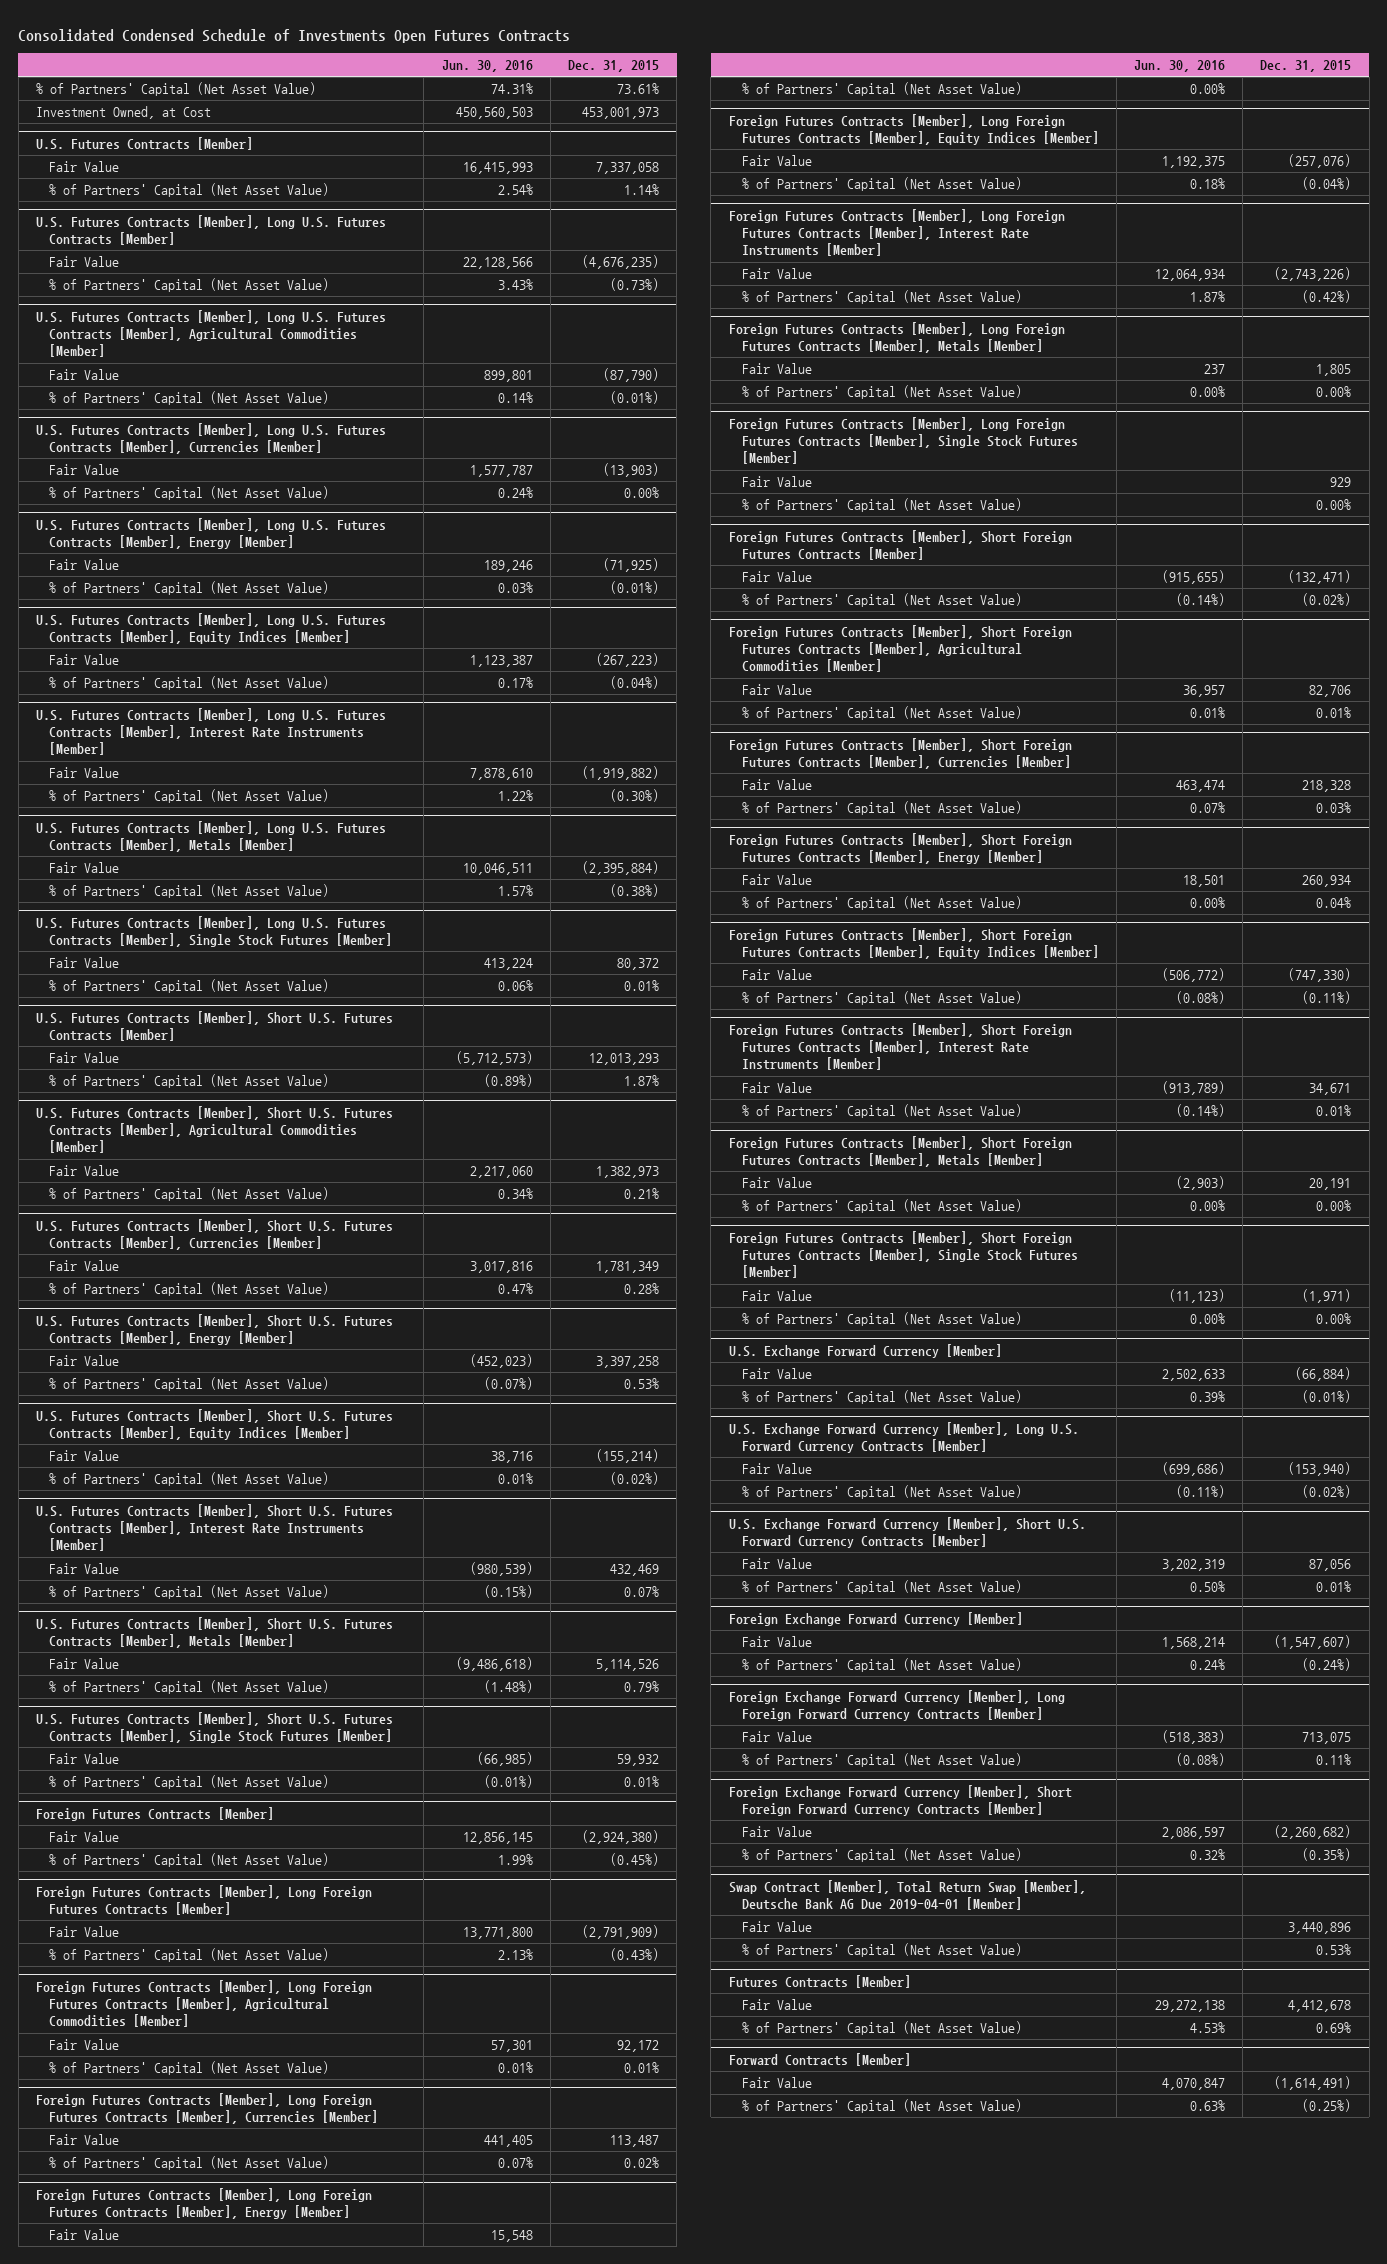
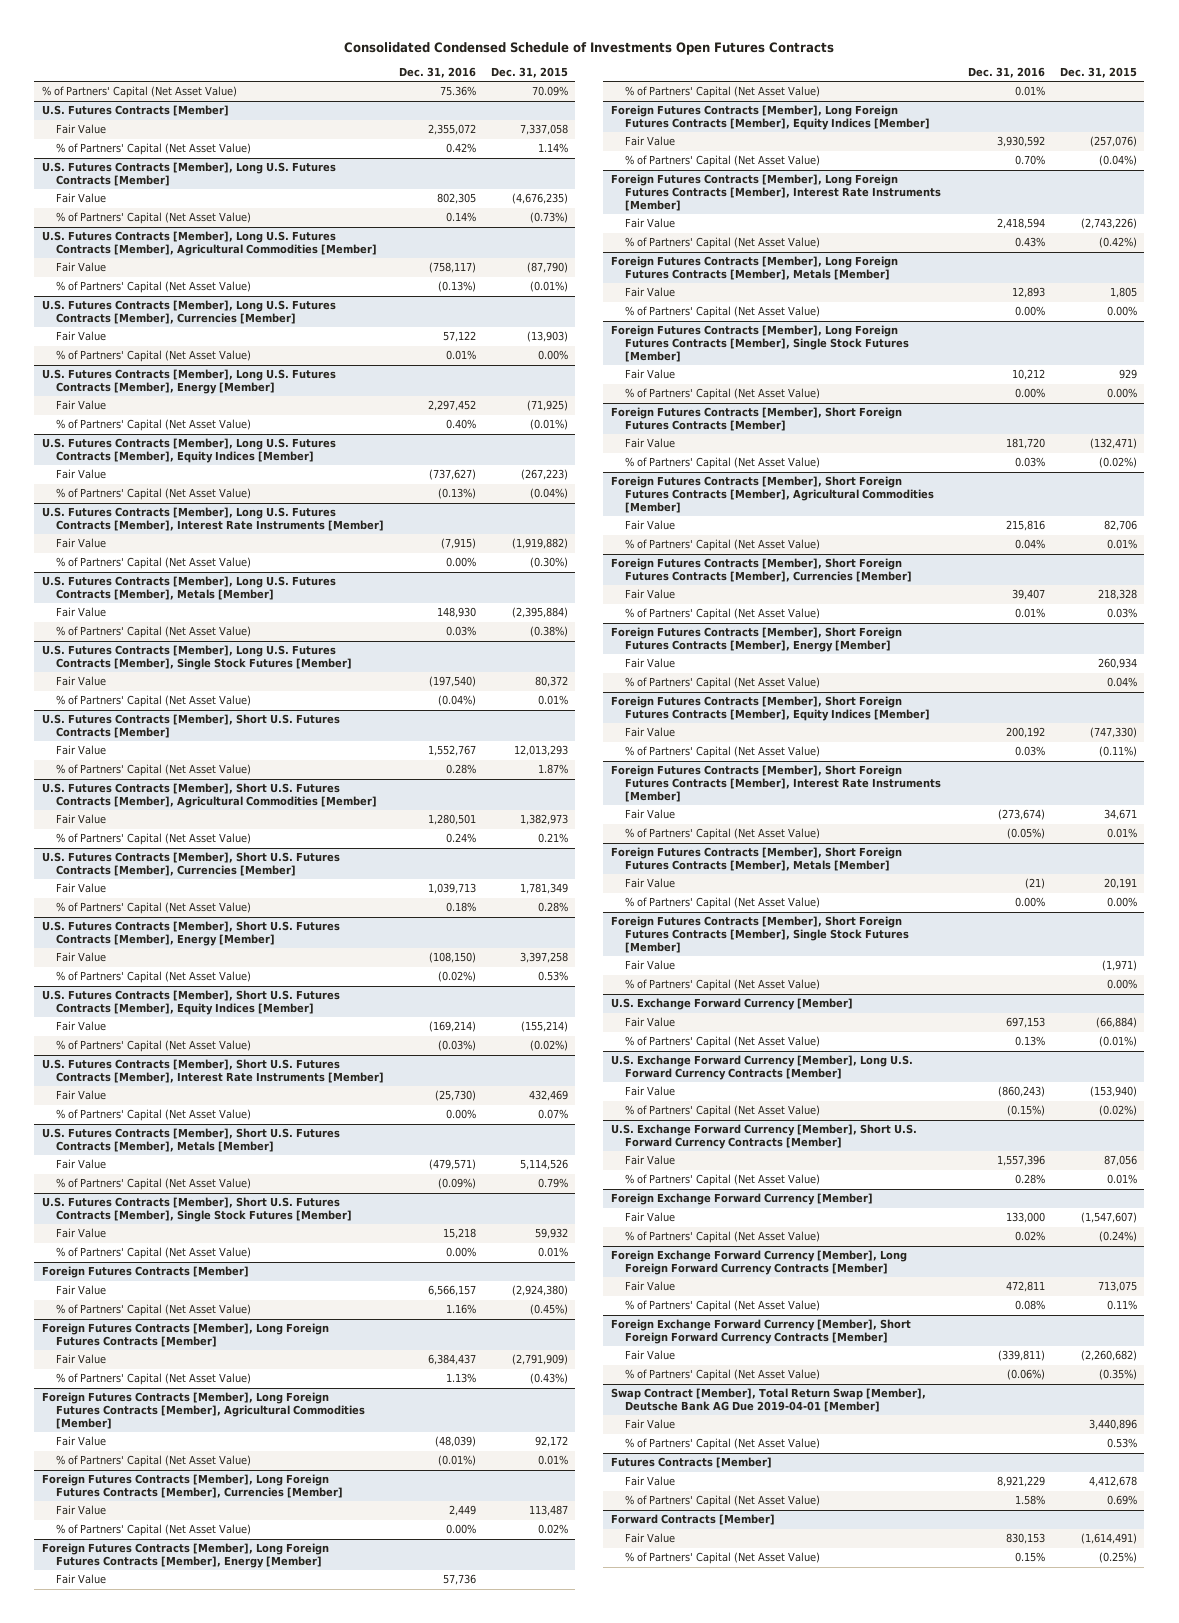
- | Jun. 30, 2016 | Dec. 31, 2015
+ | Dec. 31, 2016 | Dec. 31, 2015
- % of Partners' Capital (Net Asset Value) | 74.31% | 73.61%
- Investment Owned, at Cost | 450,560,503 | 453,001,973
+ % of Partners' Capital (Net Asset Value) | 75.36% | 70.09%

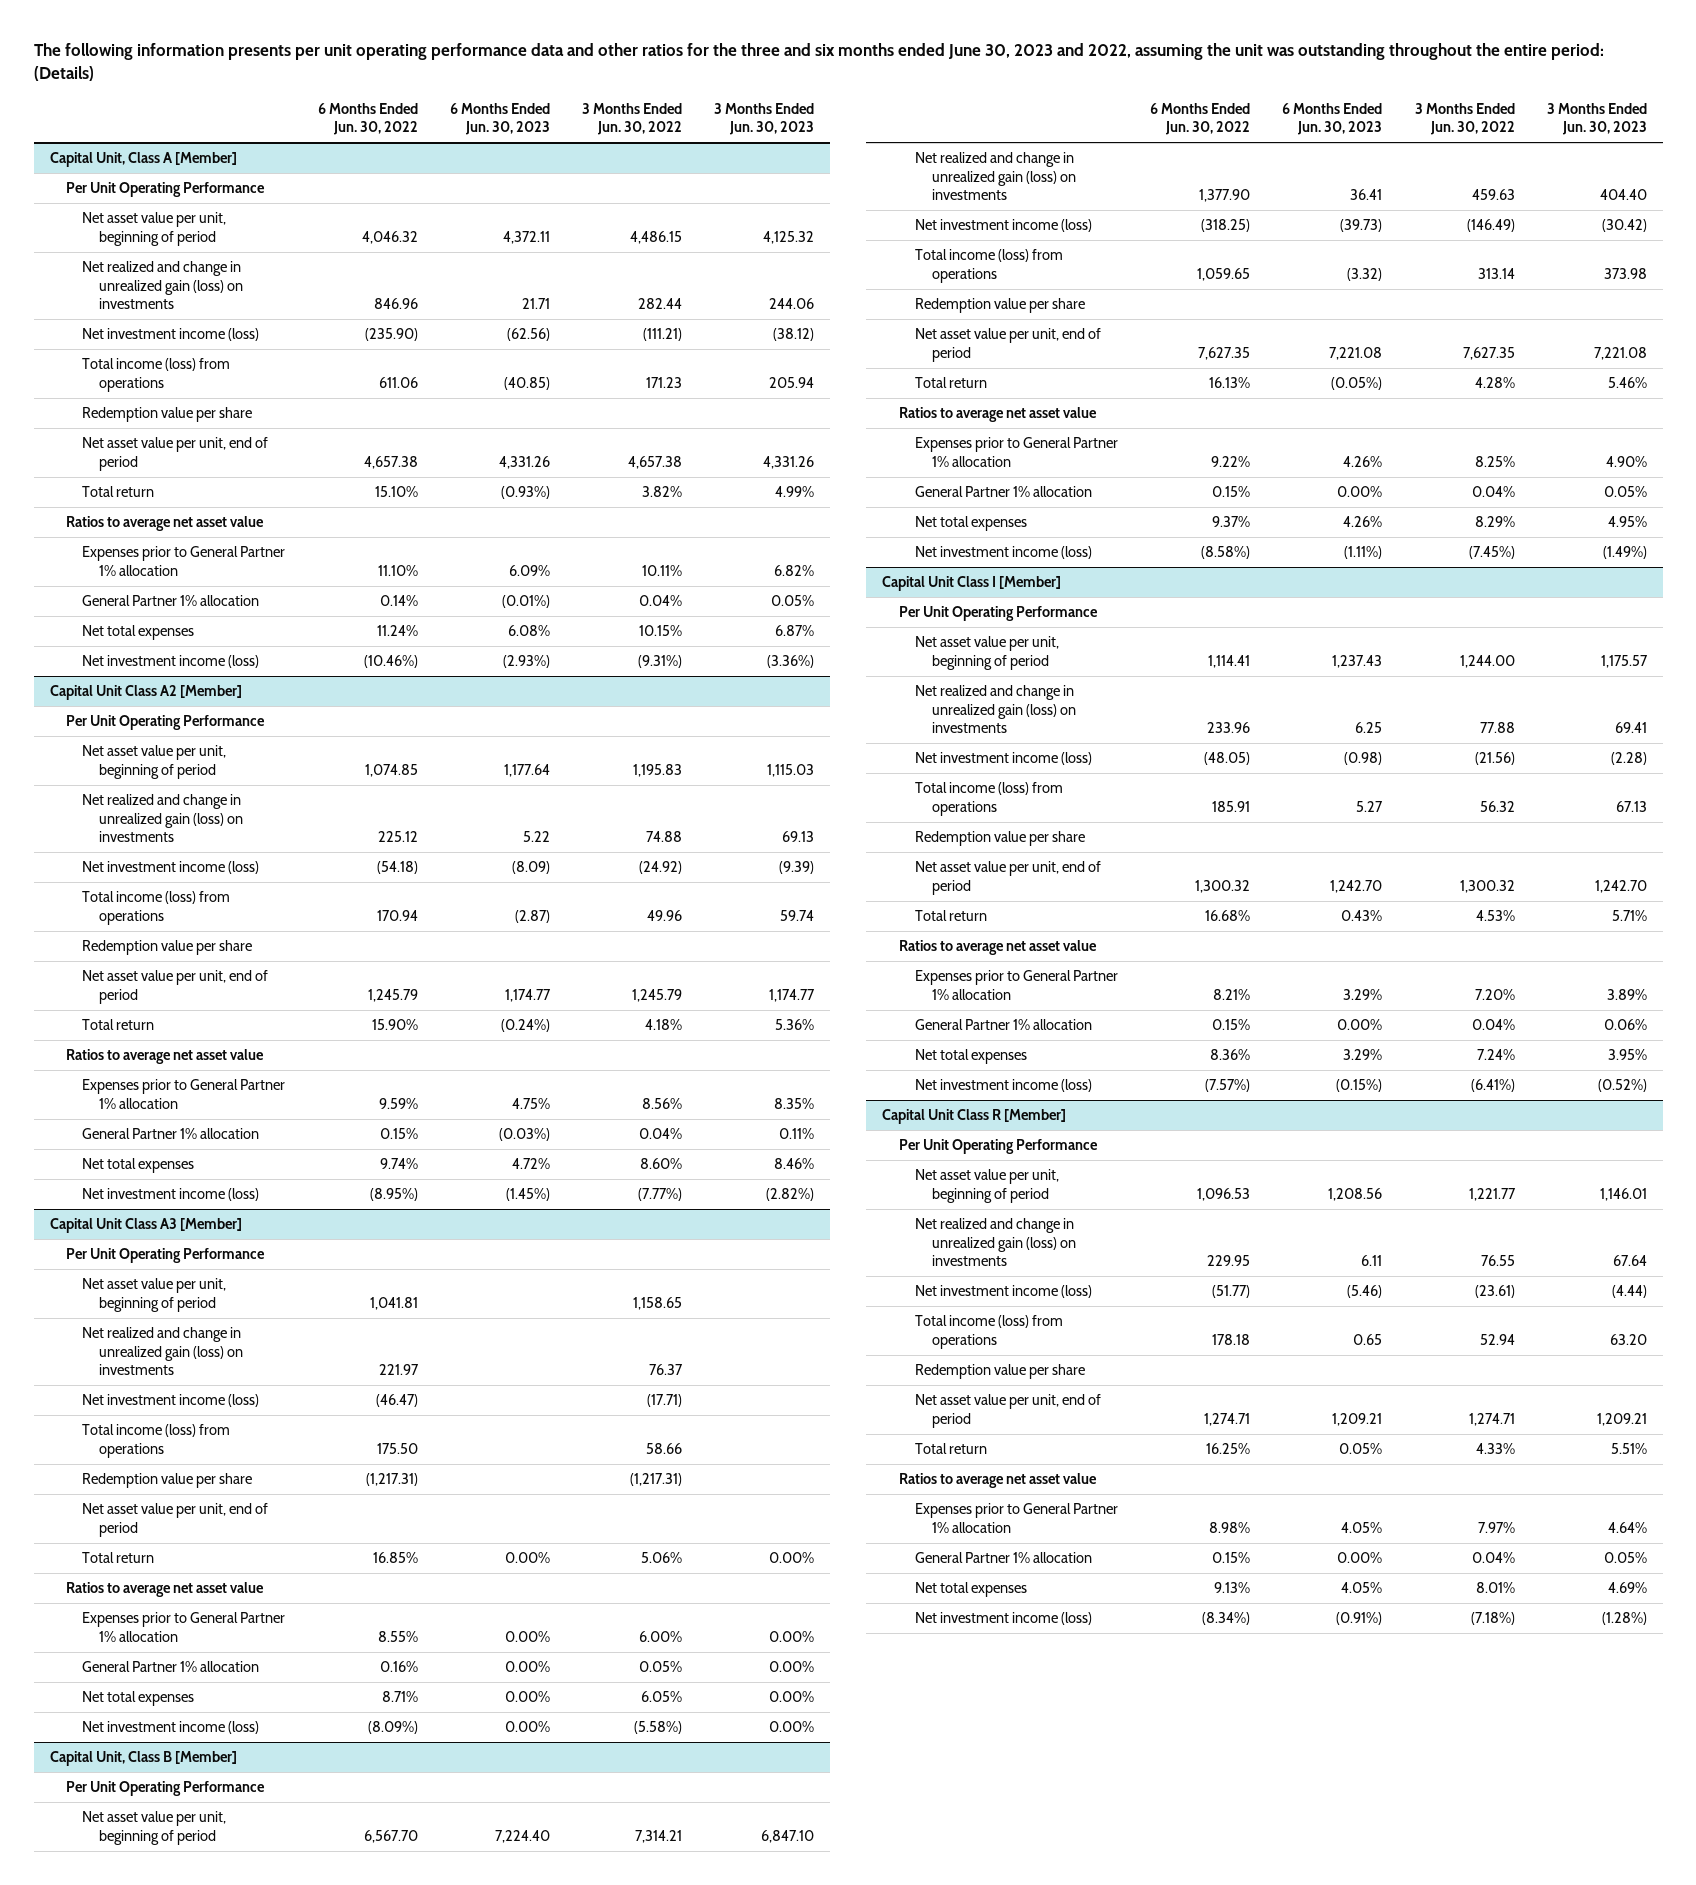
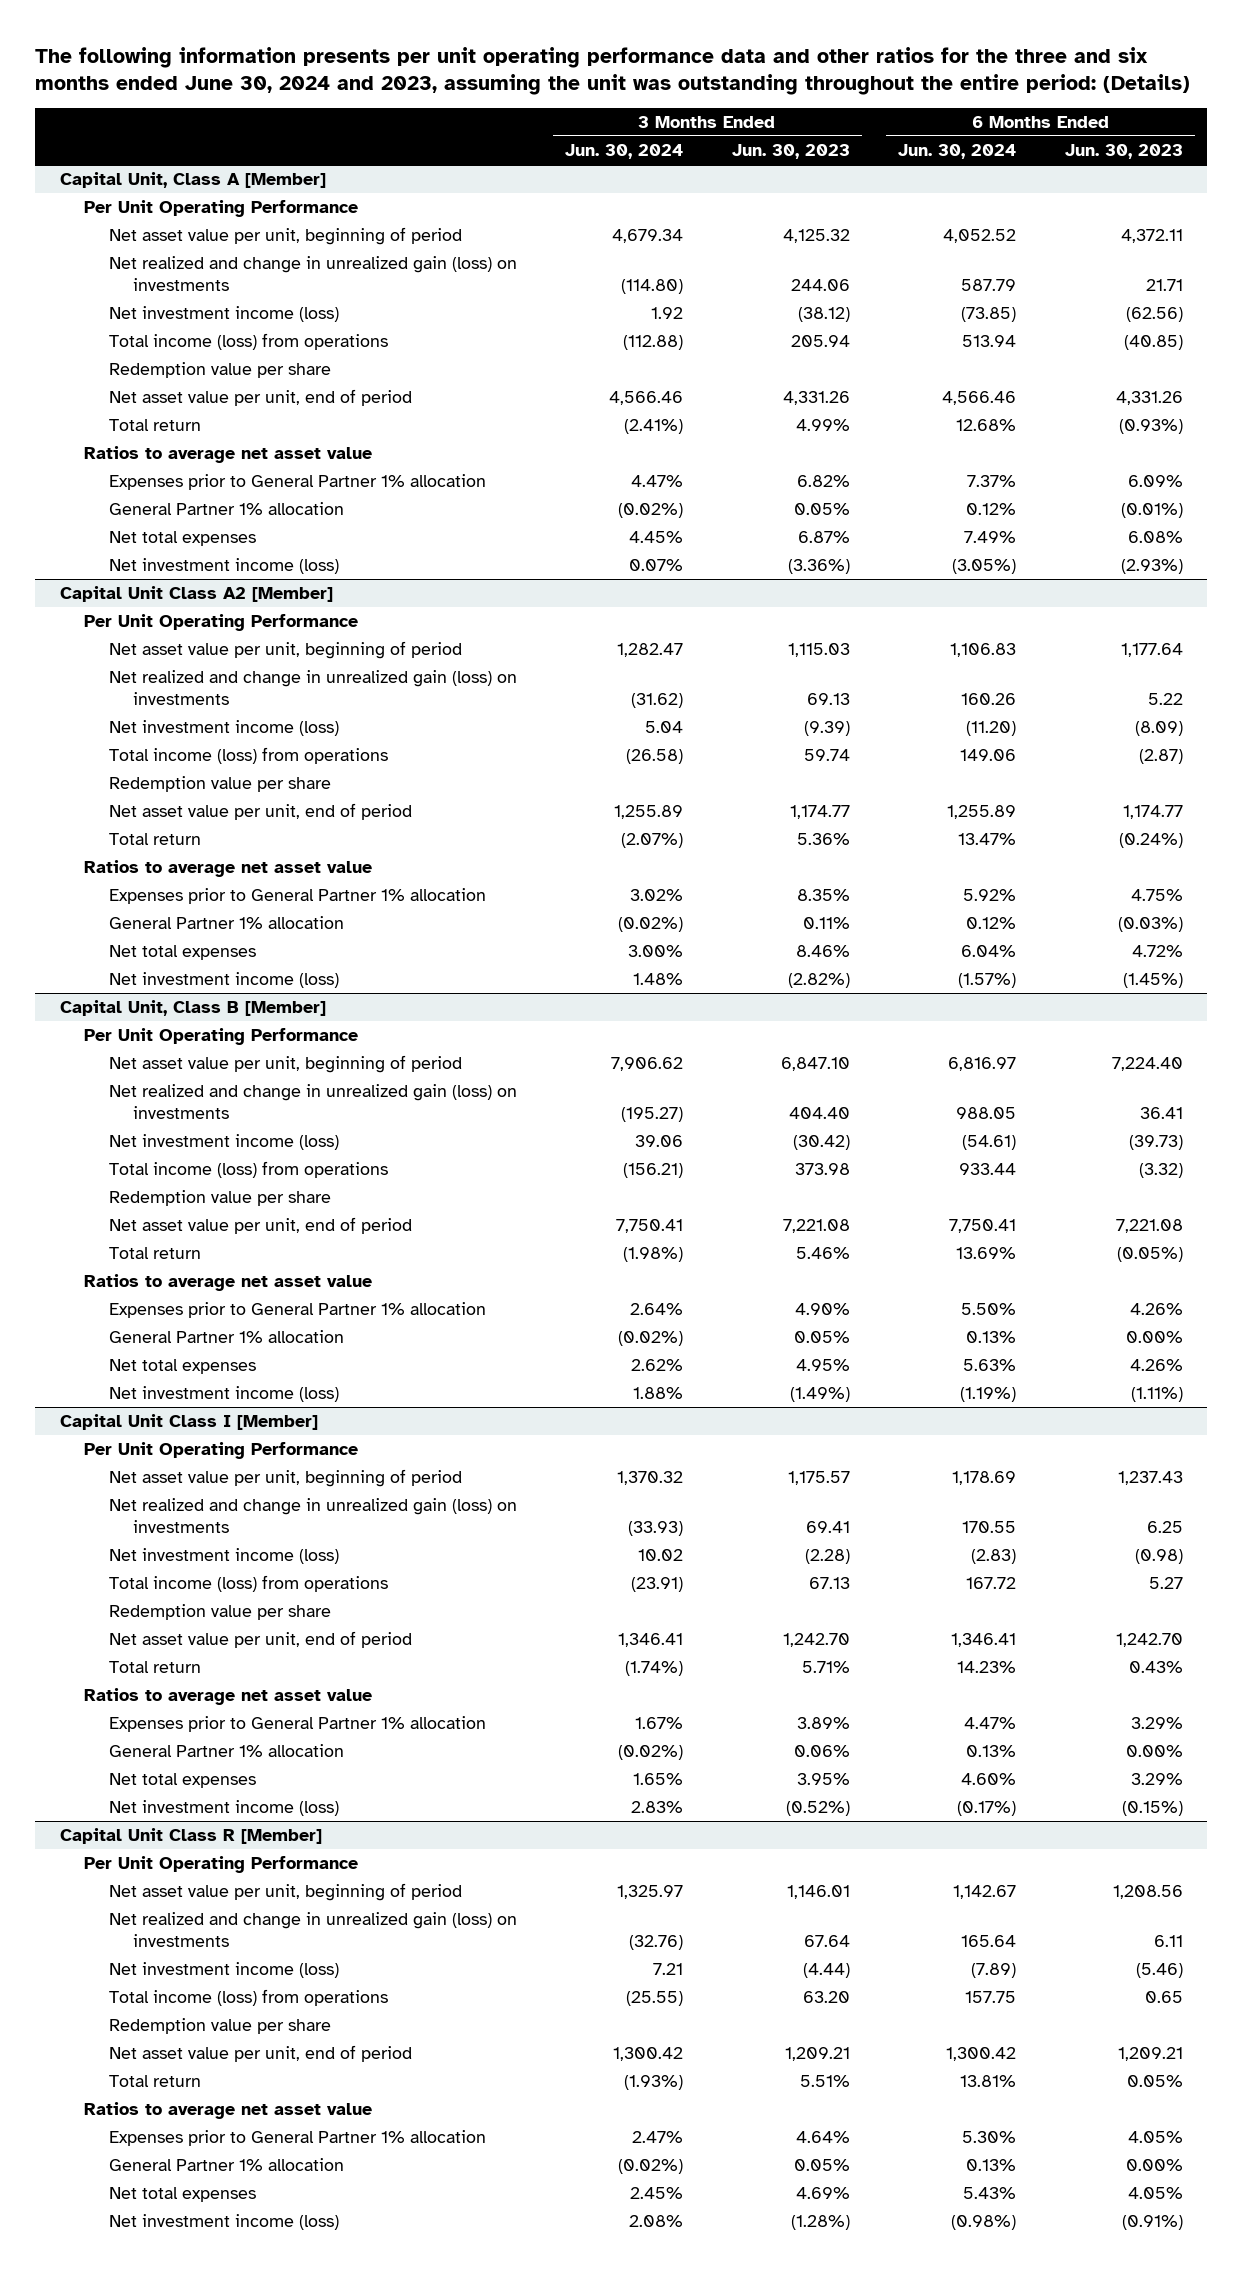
- The following information presents per unit operating performance data and other ratios for the three and six months ended June 30, 2023 and 2022, assuming the unit was outstanding throughout the entire period: (Details)
+ The following information presents per unit operating performance data and other ratios for the three and six months ended June 30, 2024 and 2023, assuming the unit was outstanding throughout the entire period: (Details)
- | 6 Months Ended Jun. 30, 2022 | 6 Months Ended Jun. 30, 2023 | 3 Months Ended Jun. 30, 2022 | 3 Months Ended Jun. 30, 2023
+ | 3 Months Ended Jun. 30, 2024 | 3 Months Ended Jun. 30, 2023 | 6 Months Ended Jun. 30, 2024 | 6 Months Ended Jun. 30, 2023
- Capital Unit Class A3 [Member]
- Per Unit Operating Performance
- Net asset value per unit, beginning of period | 1,041.81 | | 1,158.65 |
- Net realized and change in unrealized gain (loss) on investments | 221.97 | | 76.37 |
- Net investment income (loss) | (46.47) | | (17.71) |
- Total income (loss) from operations | 175.50 | | 58.66 |
- Redemption value per share | (1,217.31) | | (1,217.31) |
- Net asset value per unit, end of period
- Total return | 16.85% | 0.00% | 5.06% | 0.00%
- Ratios to average net asset value
- Expenses prior to General Partner 1% allocation | 8.55% | 0.00% | 6.00% | 0.00%
- General Partner 1% allocation | 0.16% | 0.00% | 0.05% | 0.00%
- Net total expenses | 8.71% | 0.00% | 6.05% | 0.00%
- Net investment income (loss) | (8.09%) | 0.00% | (5.58%) | 0.00%

